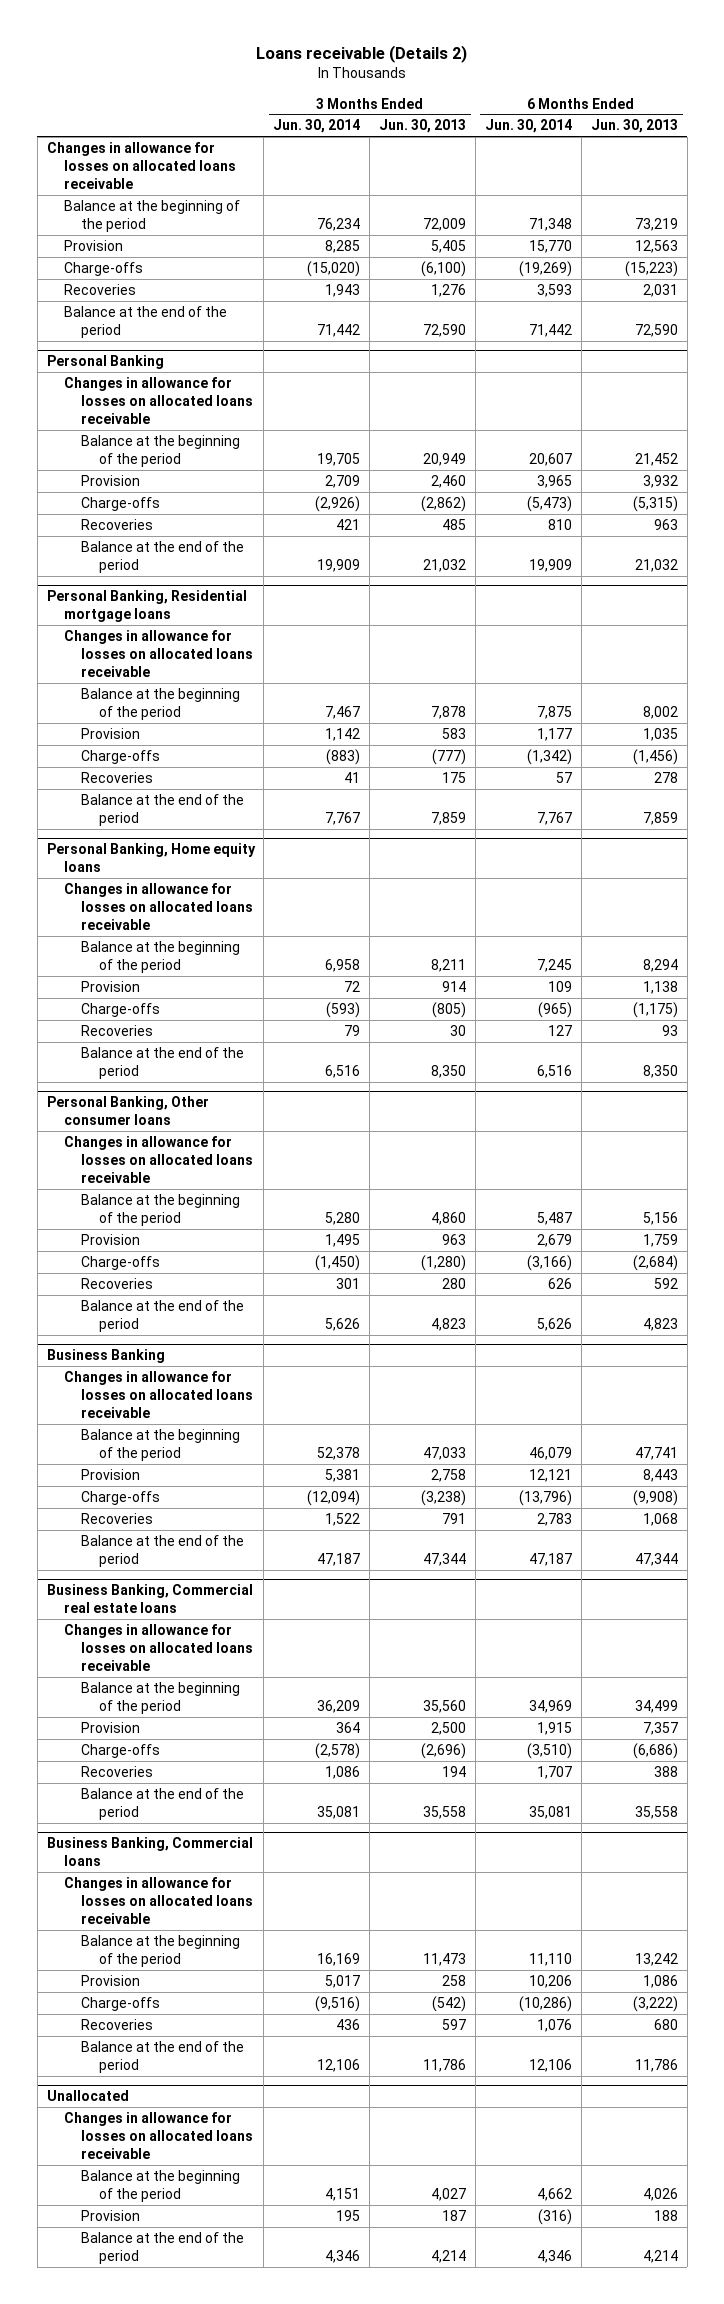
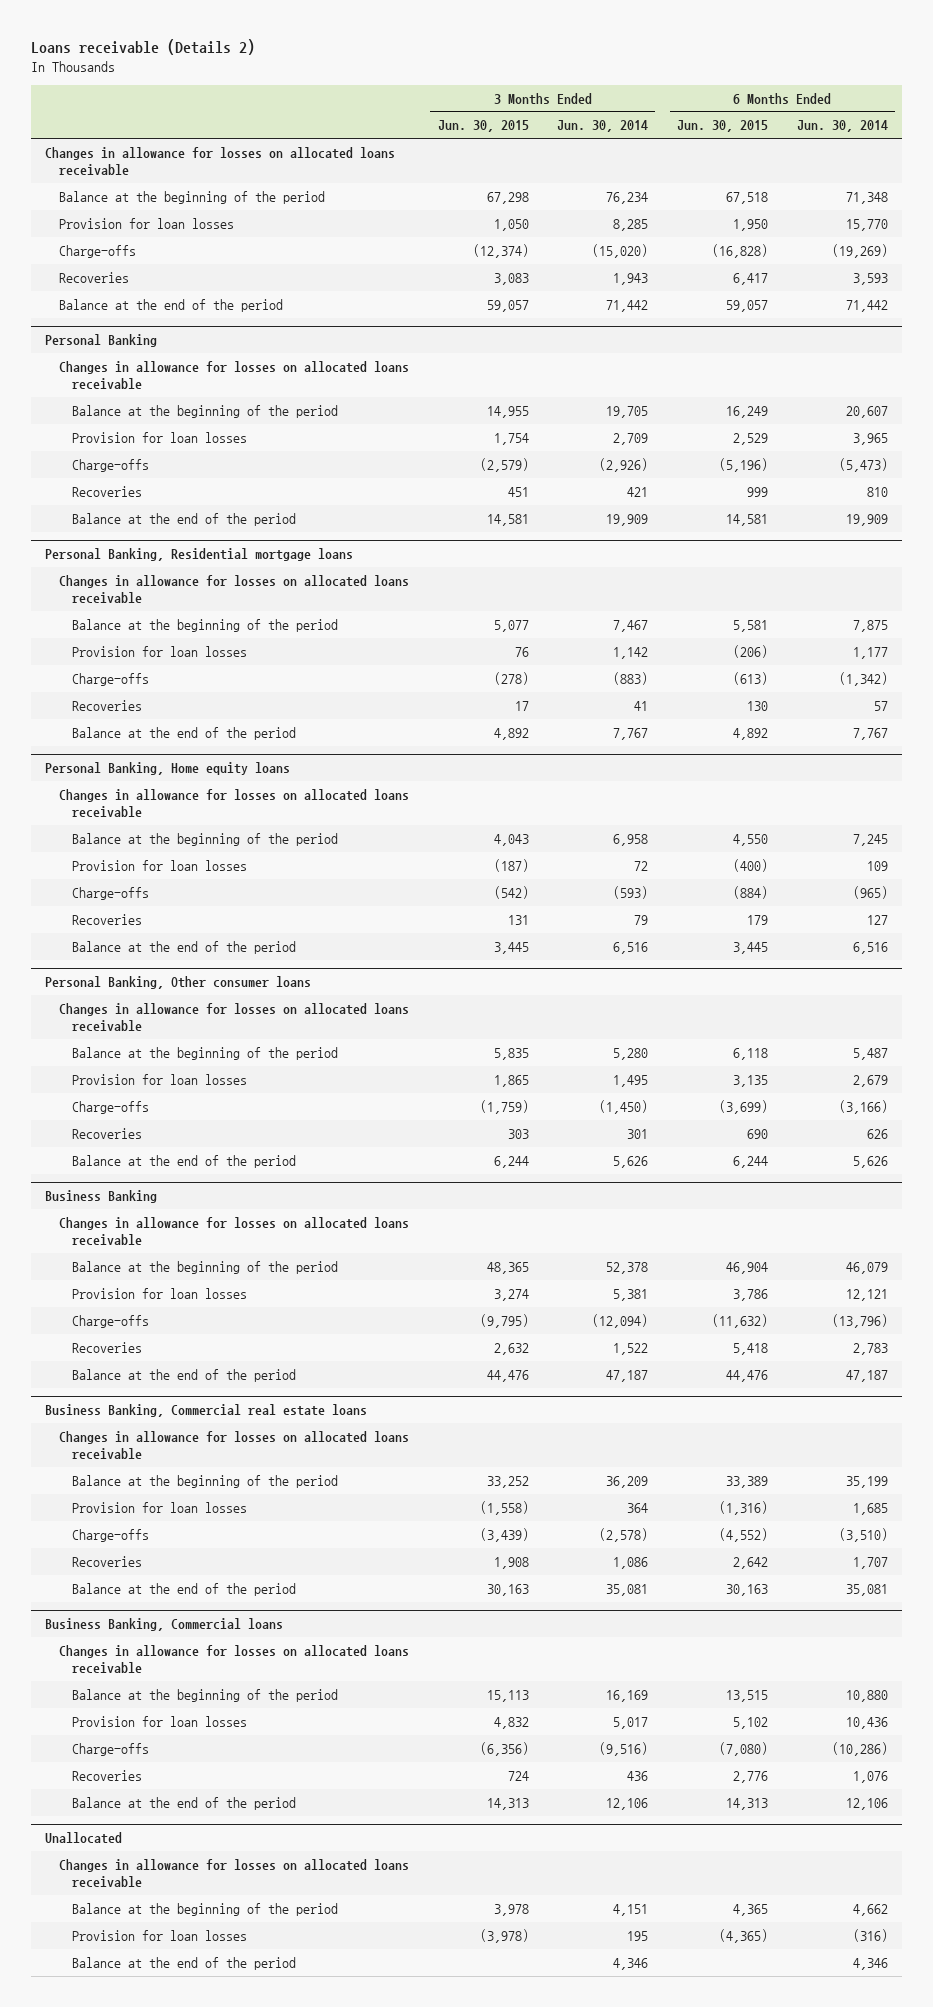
- | 3 Months Ended Jun. 30, 2014 | 3 Months Ended Jun. 30, 2013 | 6 Months Ended Jun. 30, 2014 | 6 Months Ended Jun. 30, 2013
+ | 3 Months Ended Jun. 30, 2015 | 3 Months Ended Jun. 30, 2014 | 6 Months Ended Jun. 30, 2015 | 6 Months Ended Jun. 30, 2014
- Provision | 8,285 | 5,405 | 15,770 | 12,563
+ Provision for loan losses | 1,050 | 8,285 | 1,950 | 15,770
@ Personal Banking
- Provision | 2,709 | 2,460 | 3,965 | 3,932
+ Provision for loan losses | 1,754 | 2,709 | 2,529 | 3,965
@ Personal Banking, Residential mortgage loans
- Provision | 1,142 | 583 | 1,177 | 1,035
+ Provision for loan losses | 76 | 1,142 | (206) | 1,177
@ Personal Banking, Home equity loans
- Provision | 72 | 914 | 109 | 1,138
+ Provision for loan losses | (187) | 72 | (400) | 109
@ Personal Banking, Other consumer loans
- Provision | 1,495 | 963 | 2,679 | 1,759
+ Provision for loan losses | 1,865 | 1,495 | 3,135 | 2,679
@ Business Banking
- Provision | 5,381 | 2,758 | 12,121 | 8,443
+ Provision for loan losses | 3,274 | 5,381 | 3,786 | 12,121
@ Business Banking, Commercial real estate loans
- Balance at the beginning of the period | 36,209 | 35,560 | 34,969 | 34,499
- Provision | 364 | 2,500 | 1,915 | 7,357
+ Balance at the beginning of the period | 33,252 | 36,209 | 33,389 | 35,199
+ Provision for loan losses | (1,558) | 364 | (1,316) | 1,685
@ Business Banking, Commercial loans
- Balance at the beginning of the period | 16,169 | 11,473 | 11,110 | 13,242
- Provision | 5,017 | 258 | 10,206 | 1,086
+ Balance at the beginning of the period | 15,113 | 16,169 | 13,515 | 10,880
+ Provision for loan losses | 4,832 | 5,017 | 5,102 | 10,436
@ Unallocated
- Provision | 195 | 187 | (316) | 188
+ Provision for loan losses | (3,978) | 195 | (4,365) | (316)

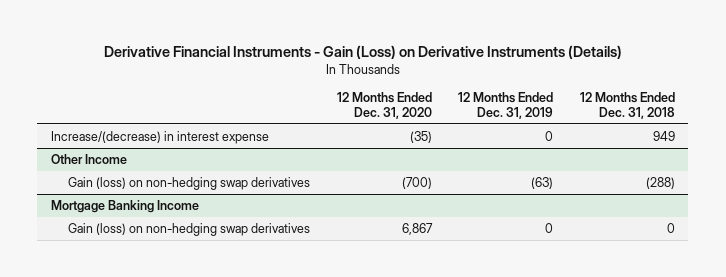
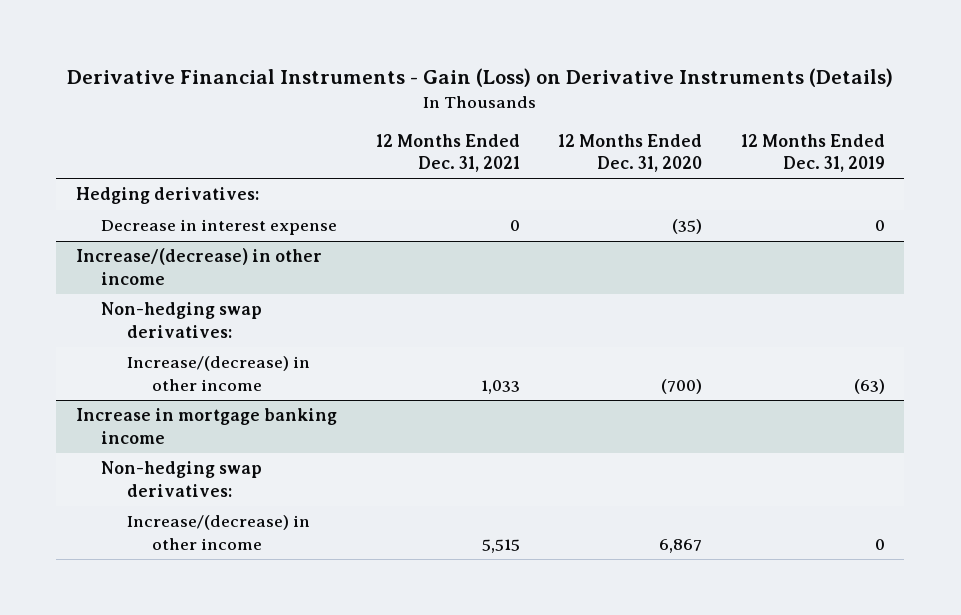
- | 12 Months Ended Dec. 31, 2020 | 12 Months Ended Dec. 31, 2019 | 12 Months Ended Dec. 31, 2018
+ | 12 Months Ended Dec. 31, 2021 | 12 Months Ended Dec. 31, 2020 | 12 Months Ended Dec. 31, 2019
- Increase/(decrease) in interest expense | (35) | 0 | 949
- Other Income
- Gain (loss) on non-hedging swap derivatives | (700) | (63) | (288)
- Mortgage Banking Income
- Gain (loss) on non-hedging swap derivatives | 6,867 | 0 | 0
+ Hedging derivatives:
+ Decrease in interest expense | 0 | (35) | 0
+ Increase/(decrease) in other income
+ Non-hedging swap derivatives:
+ Increase/(decrease) in other income | 1,033 | (700) | (63)
+ Increase in mortgage banking income
+ Non-hedging swap derivatives:
+ Increase/(decrease) in other income | 5,515 | 6,867 | 0

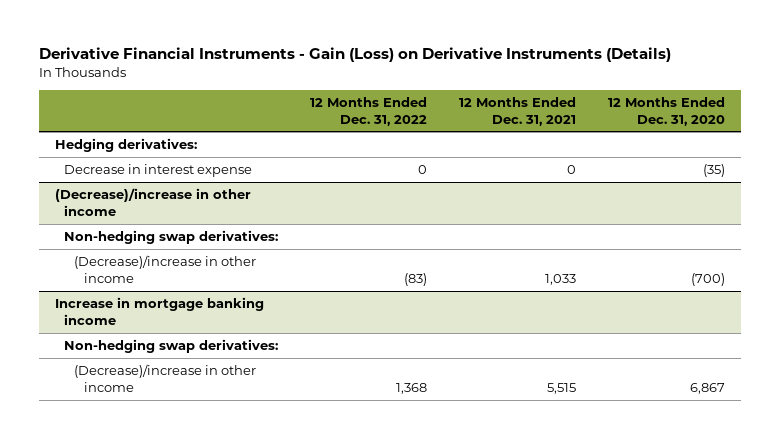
- | 12 Months Ended Dec. 31, 2021 | 12 Months Ended Dec. 31, 2020 | 12 Months Ended Dec. 31, 2019
+ | 12 Months Ended Dec. 31, 2022 | 12 Months Ended Dec. 31, 2021 | 12 Months Ended Dec. 31, 2020
- Increase/(decrease) in other income
+ (Decrease)/increase in other income
- Increase/(decrease) in other income | 1,033 | (700) | (63)
+ (Decrease)/increase in other income | (83) | 1,033 | (700)
@ Increase in mortgage banking income
- Increase/(decrease) in other income | 5,515 | 6,867 | 0
+ (Decrease)/increase in other income | 1,368 | 5,515 | 6,867

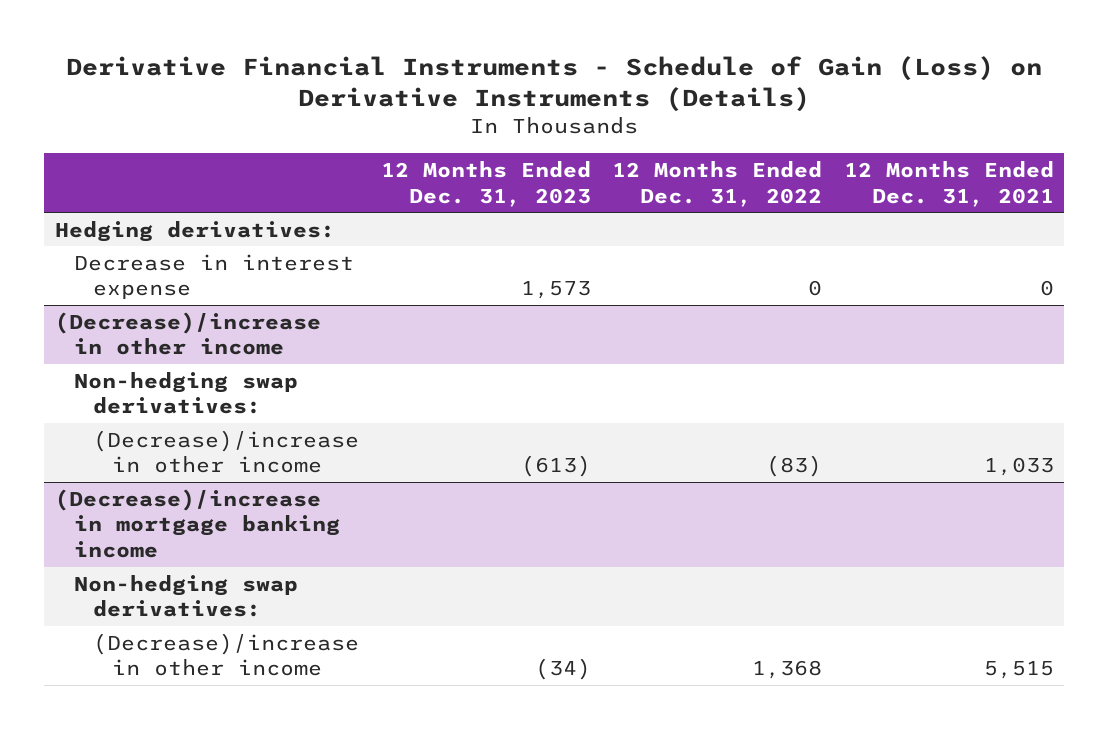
- Derivative Financial Instruments - Gain (Loss) on Derivative Instruments (Details)
+ Derivative Financial Instruments - Schedule of Gain (Loss) on Derivative Instruments (Details)
- | 12 Months Ended Dec. 31, 2022 | 12 Months Ended Dec. 31, 2021 | 12 Months Ended Dec. 31, 2020
+ | 12 Months Ended Dec. 31, 2023 | 12 Months Ended Dec. 31, 2022 | 12 Months Ended Dec. 31, 2021
- Increase in mortgage banking income
+ (Decrease)/increase in mortgage banking income

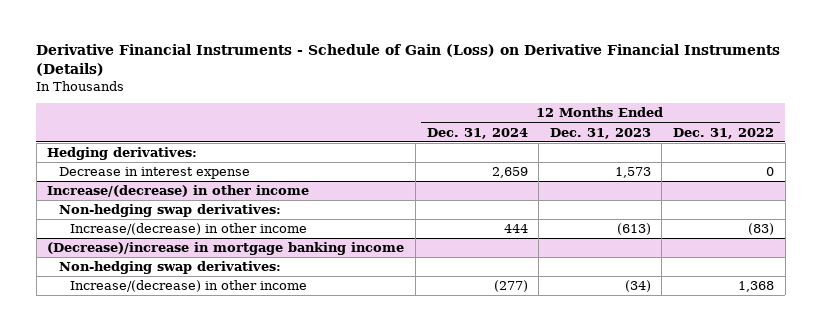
- Derivative Financial Instruments - Schedule of Gain (Loss) on Derivative Instruments (Details)
+ Derivative Financial Instruments - Schedule of Gain (Loss) on Derivative Financial Instruments (Details)
- | 12 Months Ended Dec. 31, 2023 | 12 Months Ended Dec. 31, 2022 | 12 Months Ended Dec. 31, 2021
+ | 12 Months Ended Dec. 31, 2024 | 12 Months Ended Dec. 31, 2023 | 12 Months Ended Dec. 31, 2022
- (Decrease)/increase in other income
+ Increase/(decrease) in other income
- (Decrease)/increase in other income | (613) | (83) | 1,033
+ Increase/(decrease) in other income | 444 | (613) | (83)
@ (Decrease)/increase in mortgage banking income
- (Decrease)/increase in other income | (34) | 1,368 | 5,515
+ Increase/(decrease) in other income | (277) | (34) | 1,368

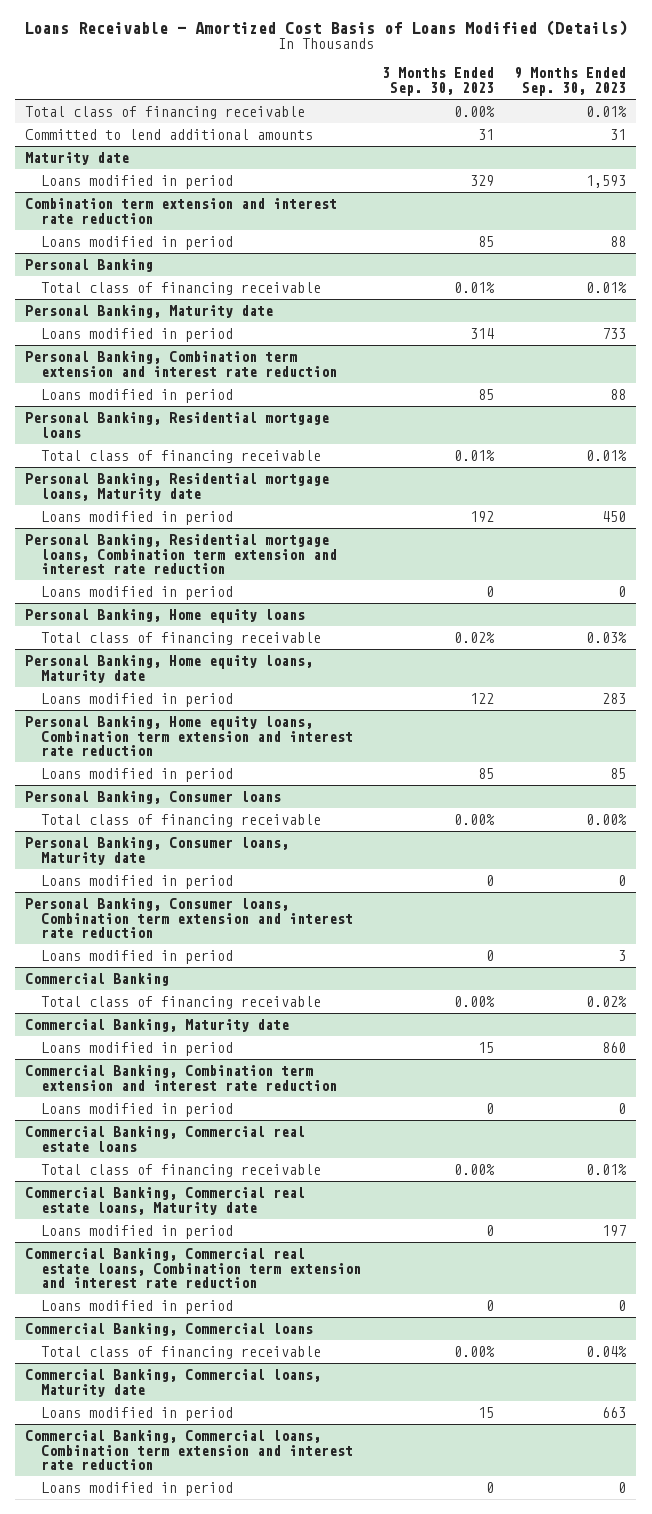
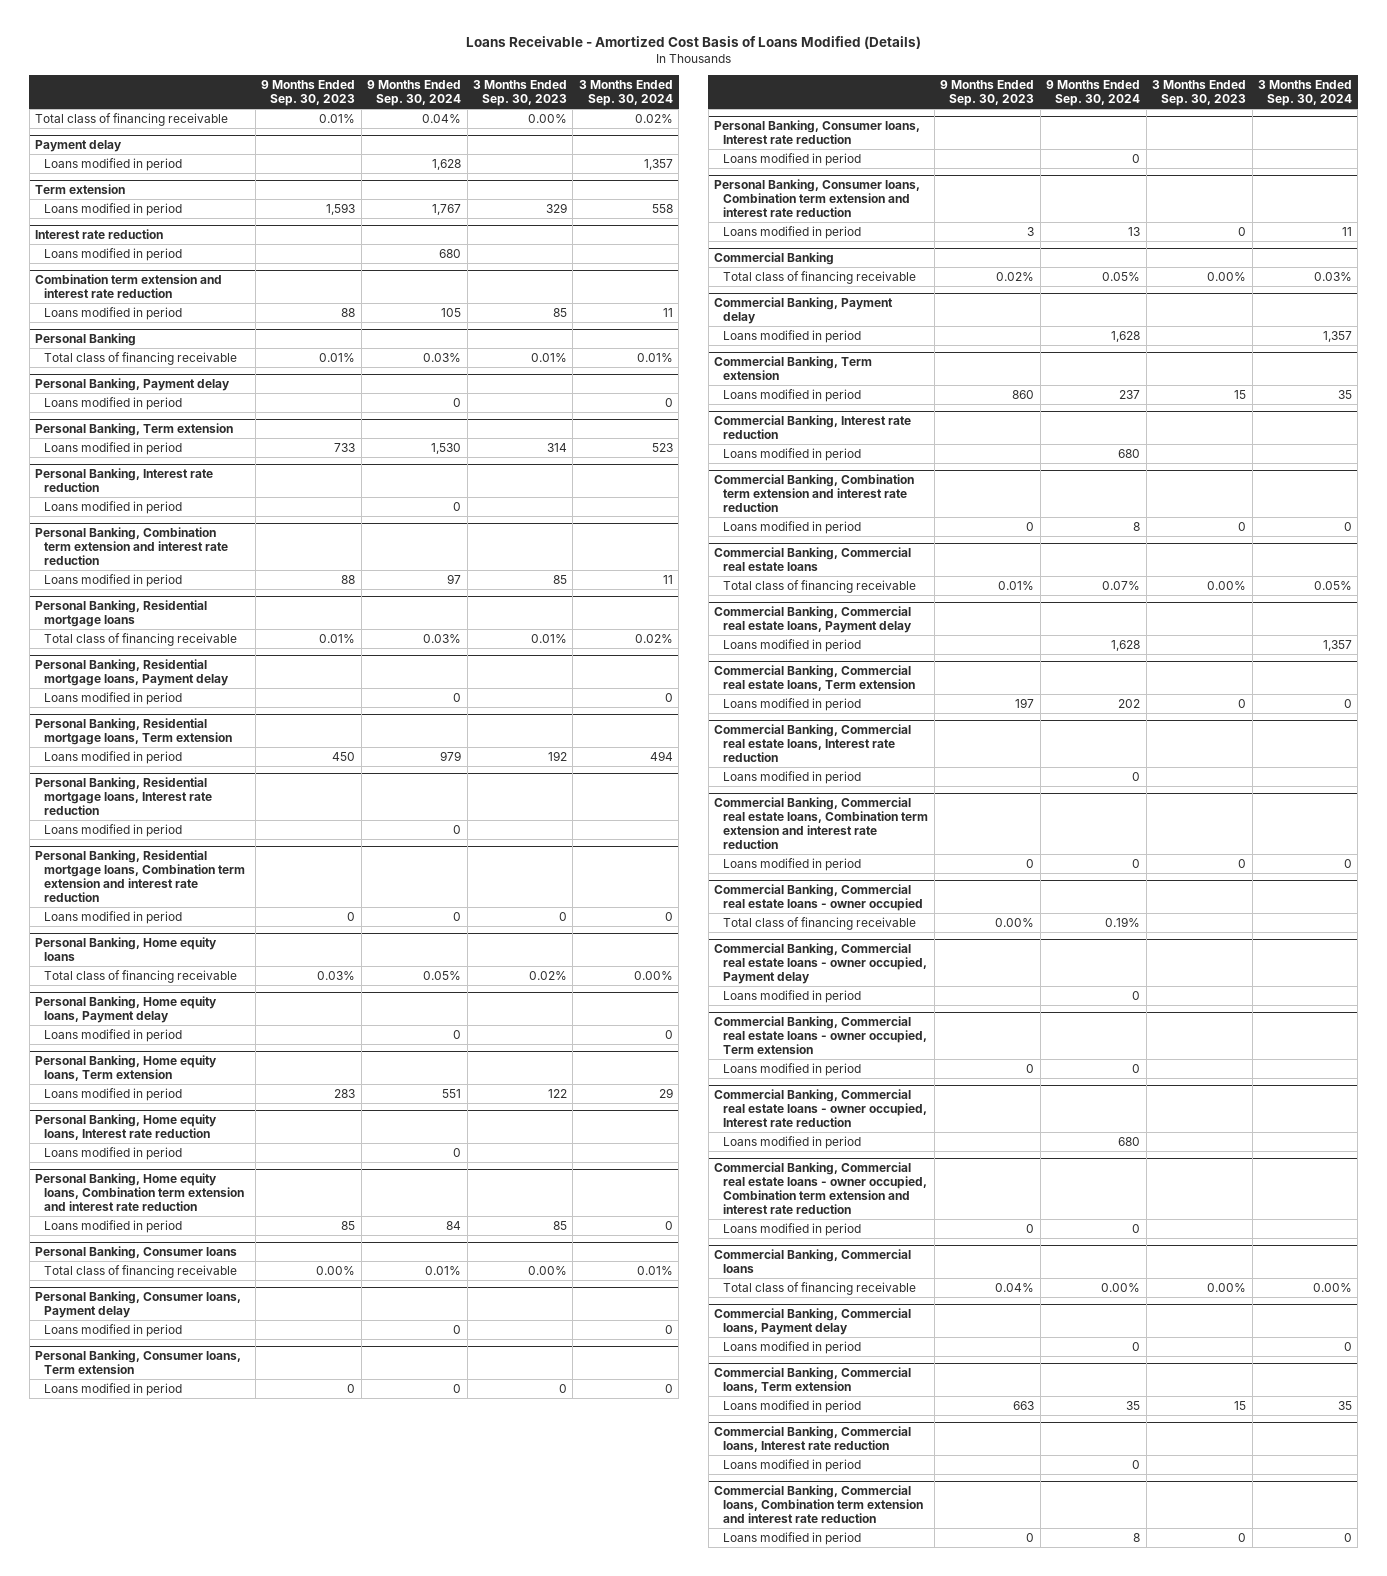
- | 3 Months Ended Sep. 30, 2023 | 9 Months Ended Sep. 30, 2023
+ | 9 Months Ended Sep. 30, 2023 | 9 Months Ended Sep. 30, 2024 | 3 Months Ended Sep. 30, 2023 | 3 Months Ended Sep. 30, 2024
- Committed to lend additional amounts | 31 | 31
- Maturity date
+ Payment delay
+ Loans modified in period | | 1,628 | | 1,357
+ Term extension
+ Interest rate reduction
+ Loans modified in period | | 680 | |
- Personal Banking, Maturity date
+ Personal Banking, Payment delay
+ Loans modified in period | | 0 | | 0
+ Personal Banking, Term extension
+ Personal Banking, Interest rate reduction
+ Loans modified in period | | 0 | |
- Personal Banking, Residential mortgage loans, Maturity date
+ Personal Banking, Residential mortgage loans, Payment delay
+ Loans modified in period | | 0 | | 0
+ Personal Banking, Residential mortgage loans, Term extension
+ Personal Banking, Residential mortgage loans, Interest rate reduction
+ Loans modified in period | | 0 | |
- Personal Banking, Home equity loans, Maturity date
+ Personal Banking, Home equity loans, Payment delay
+ Loans modified in period | | 0 | | 0
+ Personal Banking, Home equity loans, Term extension
+ Personal Banking, Home equity loans, Interest rate reduction
+ Loans modified in period | | 0 | |
- Personal Banking, Consumer loans, Maturity date
+ Personal Banking, Consumer loans, Payment delay
+ Loans modified in period | | 0 | | 0
+ Personal Banking, Consumer loans, Term extension
+ Personal Banking, Consumer loans, Interest rate reduction
+ Loans modified in period | | 0 | |
- Commercial Banking, Maturity date
+ Commercial Banking, Payment delay
+ Loans modified in period | | 1,628 | | 1,357
+ Commercial Banking, Term extension
+ Commercial Banking, Interest rate reduction
+ Loans modified in period | | 680 | |
- Commercial Banking, Commercial real estate loans, Maturity date
+ Commercial Banking, Commercial real estate loans, Payment delay
+ Loans modified in period | | 1,628 | | 1,357
+ Commercial Banking, Commercial real estate loans, Term extension
+ Commercial Banking, Commercial real estate loans, Interest rate reduction
+ Loans modified in period | | 0 | |
+ Commercial Banking, Commercial real estate loans - owner occupied
+ Total class of financing receivable | 0.00% | 0.19% | |
+ Commercial Banking, Commercial real estate loans - owner occupied, Payment delay
+ Loans modified in period | | 0 | |
+ Commercial Banking, Commercial real estate loans - owner occupied, Term extension
+ Loans modified in period | 0 | 0 | |
+ Commercial Banking, Commercial real estate loans - owner occupied, Interest rate reduction
+ Loans modified in period | | 680 | |
+ Commercial Banking, Commercial real estate loans - owner occupied, Combination term extension and interest rate reduction
+ Loans modified in period | 0 | 0 | |
- Commercial Banking, Commercial loans, Maturity date
+ Commercial Banking, Commercial loans, Payment delay
+ Loans modified in period | | 0 | | 0
+ Commercial Banking, Commercial loans, Term extension
+ Commercial Banking, Commercial loans, Interest rate reduction
+ Loans modified in period | | 0 | |

